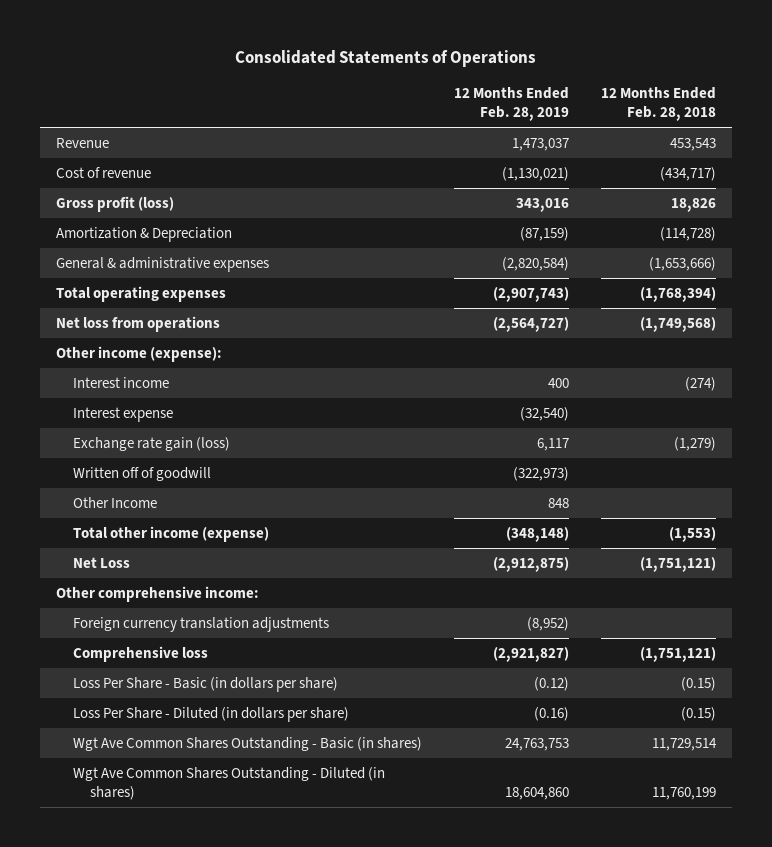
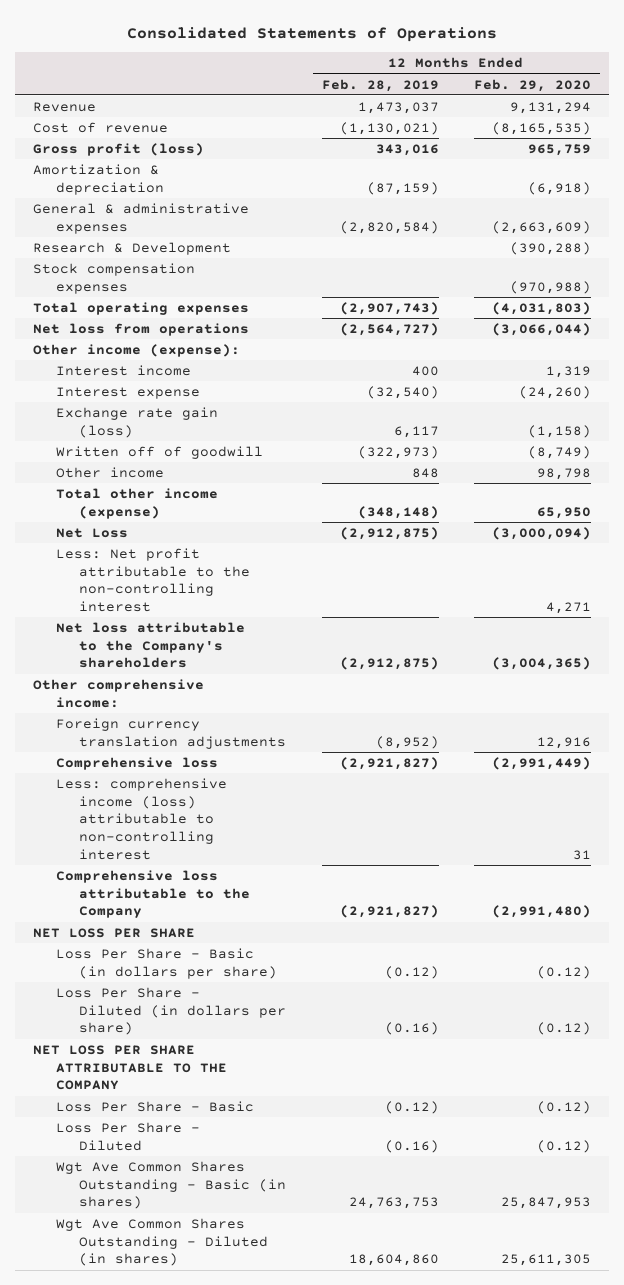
- | 12 Months Ended Feb. 28, 2019 | 12 Months Ended Feb. 28, 2018
+ | 12 Months Ended Feb. 28, 2019 | 12 Months Ended Feb. 29, 2020
- Amortization & Depreciation | (87,159) | (114,728)
+ Amortization & depreciation | (87,159) | (6,918)
+ Research & Development | | (390,288)
+ Stock compensation expenses | | (970,988)
- Other Income | 848 |
+ Other income | 848 | 98,798
+ Less: Net profit attributable to the non-controlling interest | | 4,271
+ Net loss attributable to the Company's shareholders | (2,912,875) | (3,004,365)
+ Less: comprehensive income (loss) attributable to non-controlling interest | | 31
+ Comprehensive loss attributable to the Company | (2,921,827) | (2,991,480)
+ NET LOSS PER SHARE
+ NET LOSS PER SHARE ATTRIBUTABLE TO THE COMPANY
+ Loss Per Share - Basic | (0.12) | (0.12)
+ Loss Per Share - Diluted | (0.16) | (0.12)

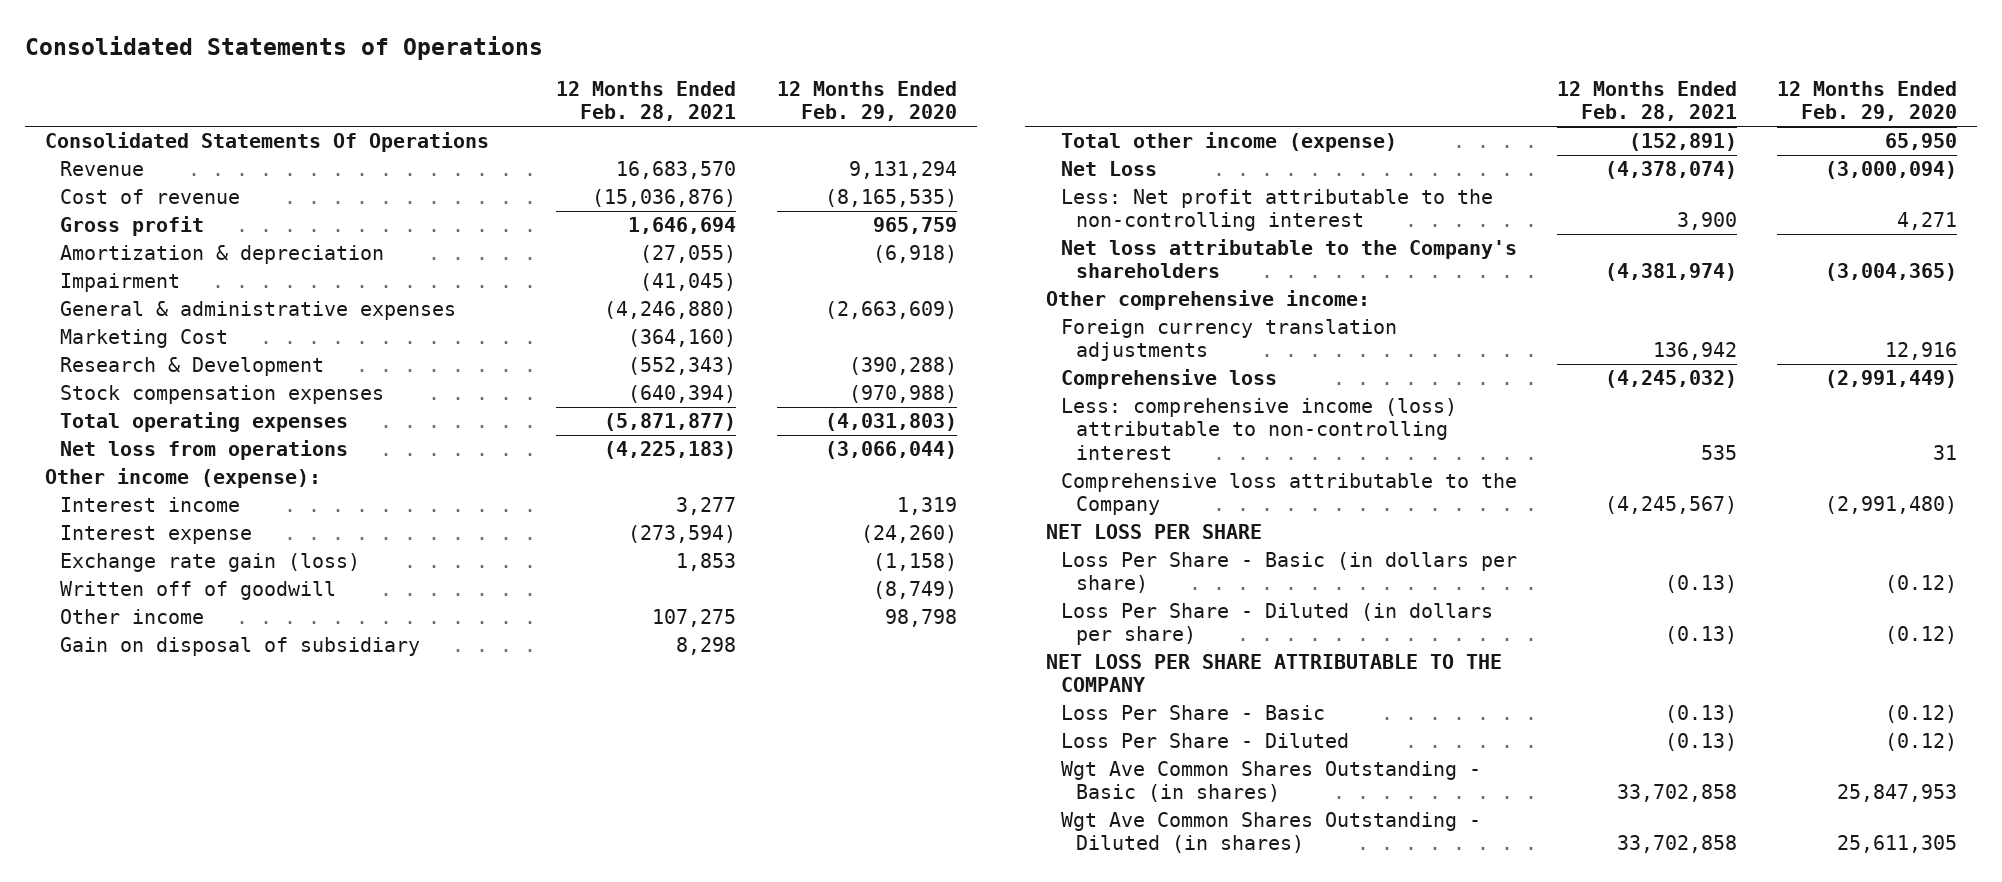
- | 12 Months Ended Feb. 28, 2019 | 12 Months Ended Feb. 29, 2020
+ | 12 Months Ended Feb. 28, 2021 | 12 Months Ended Feb. 29, 2020
+ Consolidated Statements Of Operations
- Gross profit (loss) | 343,016 | 965,759
+ Gross profit | 1,646,694 | 965,759
+ Impairment | (41,045) |
+ Marketing Cost | (364,160) |
+ Gain on disposal of subsidiary | 8,298 |

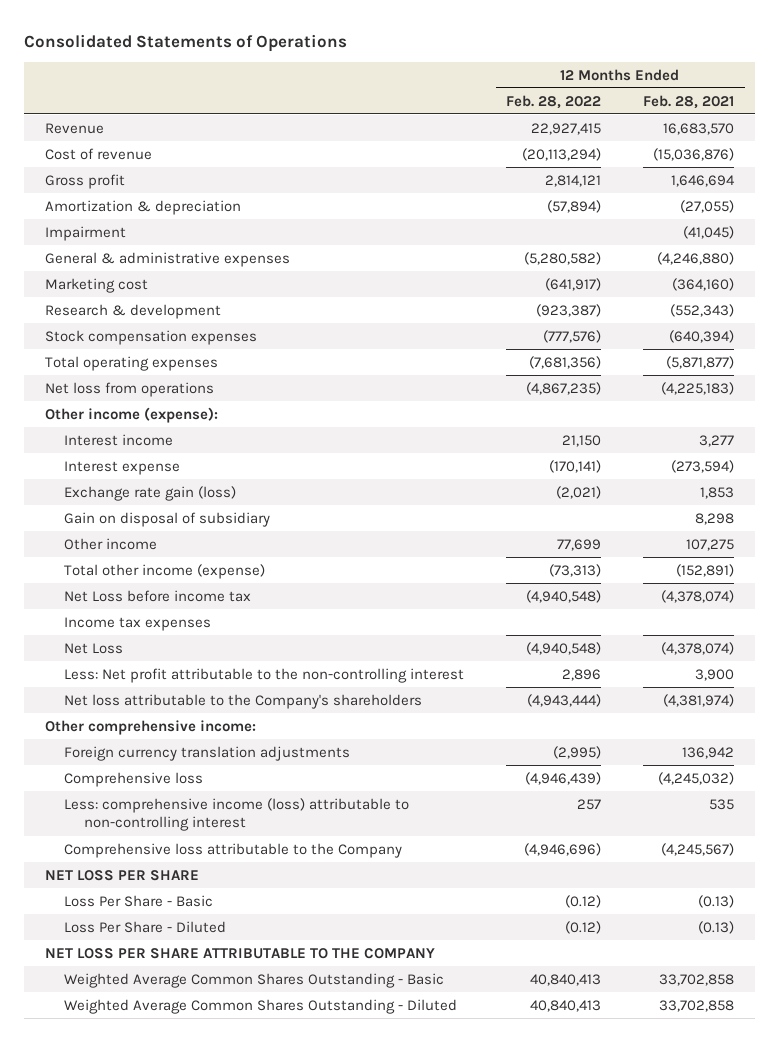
- | 12 Months Ended Feb. 28, 2021 | 12 Months Ended Feb. 29, 2020
+ | 12 Months Ended Feb. 28, 2022 | 12 Months Ended Feb. 28, 2021
- Consolidated Statements Of Operations
- Marketing Cost | (364,160) |
- Research & Development | (552,343) | (390,288)
+ Marketing cost | (641,917) | (364,160)
+ Research & development | (923,387) | (552,343)
- Written off of goodwill | | (8,749)
moved down: Other income | 77,699 | 107,275
+ Net Loss before income tax | (4,940,548) | (4,378,074)
+ Income tax expenses
- Loss Per Share - Basic (in dollars per share) | (0.13) | (0.12)
- Loss Per Share - Diluted (in dollars per share) | (0.13) | (0.12)
- Wgt Ave Common Shares Outstanding - Basic (in shares) | 33,702,858 | 25,847,953
- Wgt Ave Common Shares Outstanding - Diluted (in shares) | 33,702,858 | 25,611,305
moved down: NET LOSS PER SHARE ATTRIBUTABLE TO THE COMPANY
+ Weighted Average Common Shares Outstanding - Basic | 40,840,413 | 33,702,858
+ Weighted Average Common Shares Outstanding - Diluted | 40,840,413 | 33,702,858

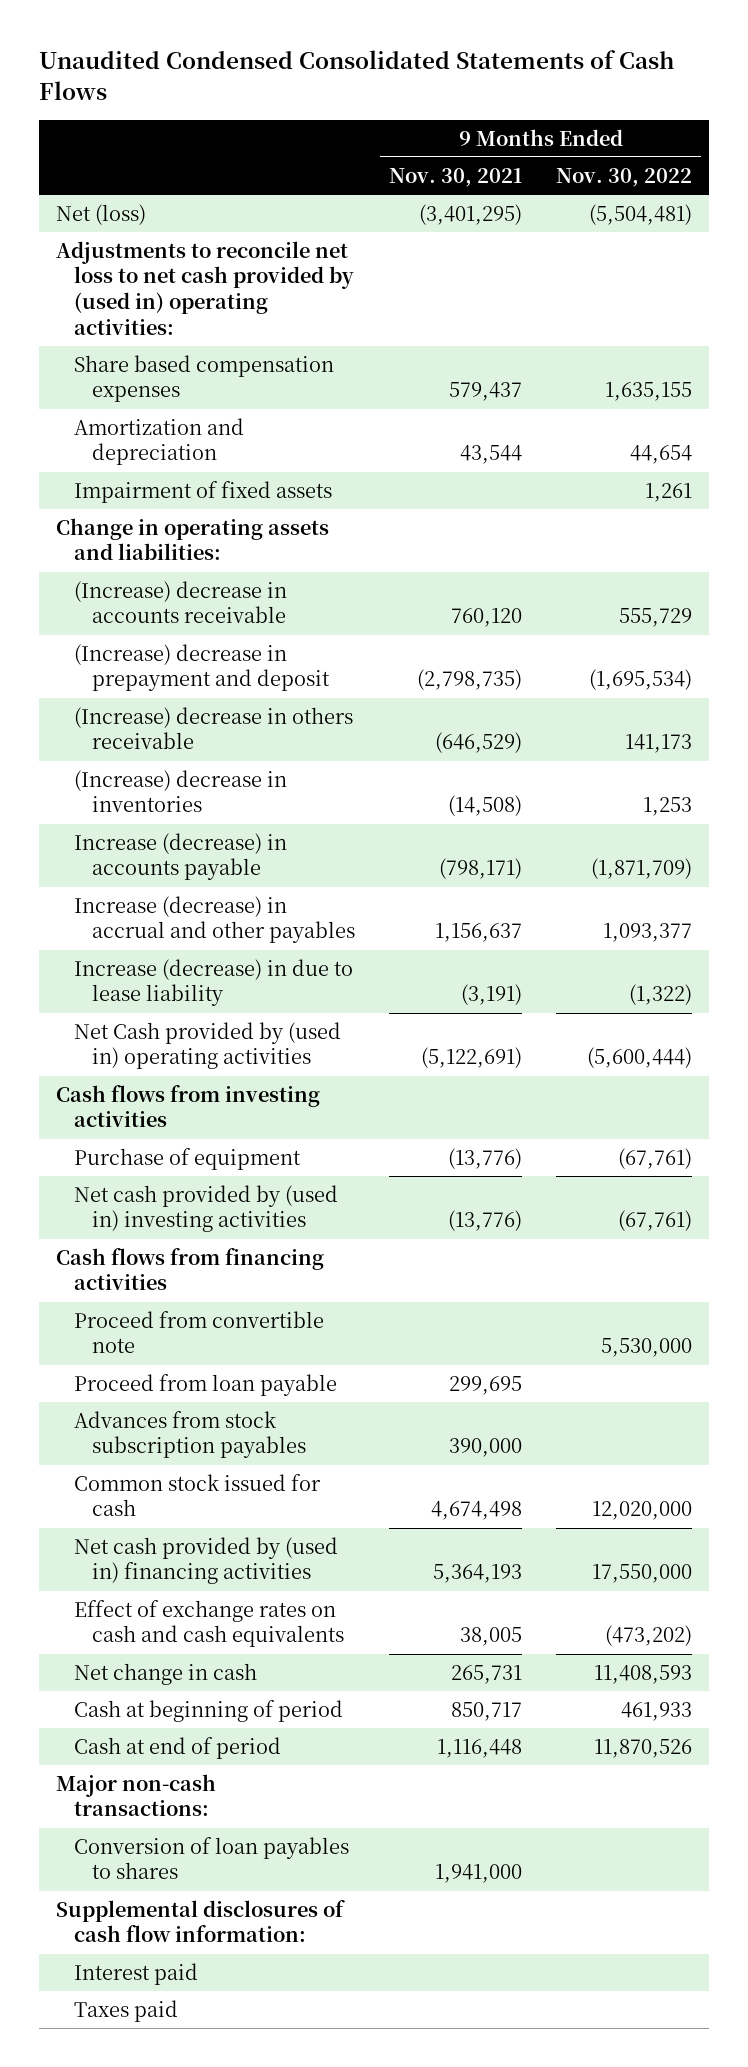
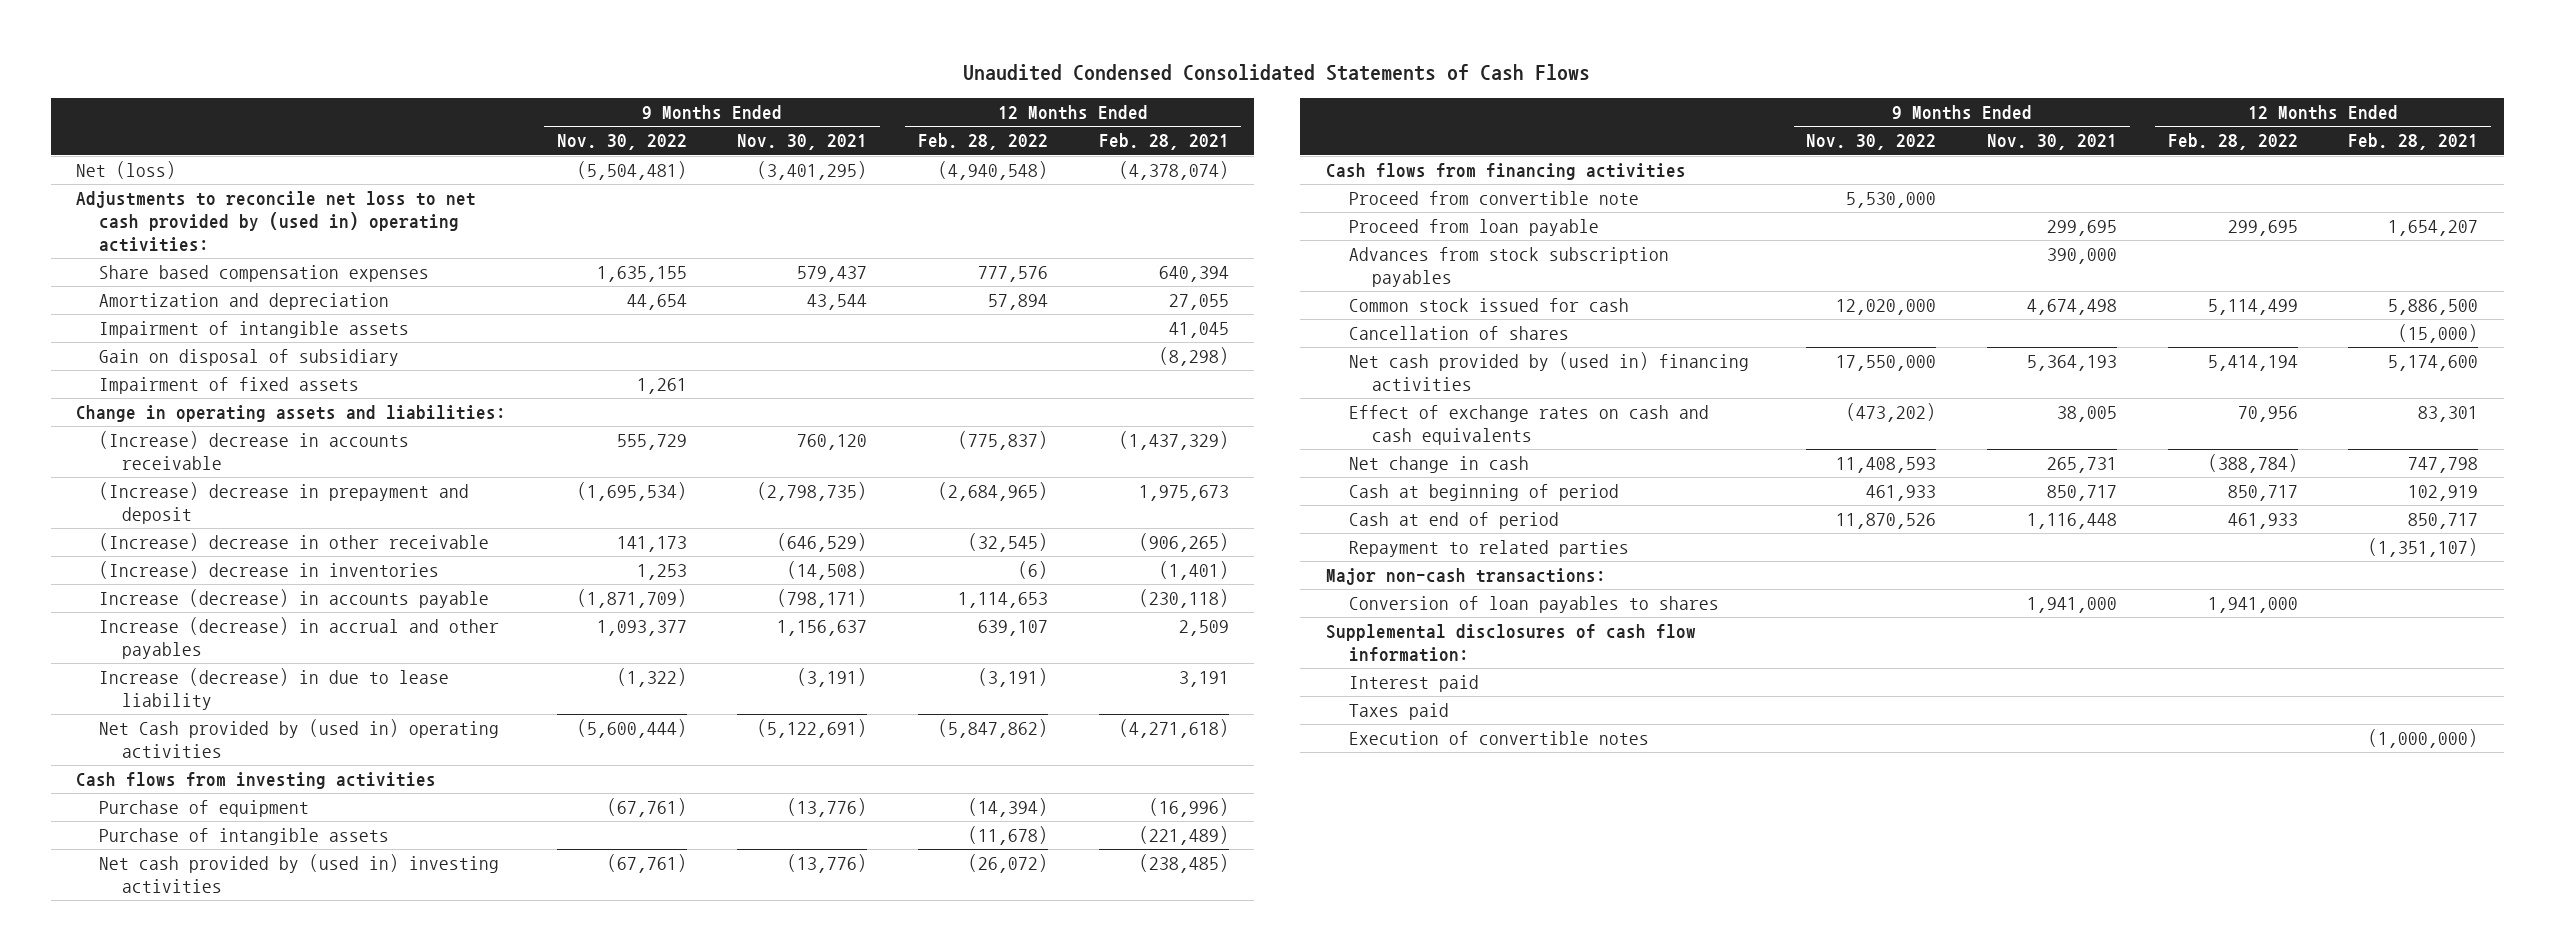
- | 9 Months Ended Nov. 30, 2021 | 9 Months Ended Nov. 30, 2022
+ | 9 Months Ended Nov. 30, 2022 | 9 Months Ended Nov. 30, 2021 | 12 Months Ended Feb. 28, 2022 | 12 Months Ended Feb. 28, 2021
+ Impairment of intangible assets | | | | 41,045
+ Gain on disposal of subsidiary | | | | (8,298)
- (Increase) decrease in others receivable | (646,529) | 141,173
+ (Increase) decrease in other receivable | 141,173 | (646,529) | (32,545) | (906,265)
+ Purchase of intangible assets | | | (11,678) | (221,489)
+ Cancellation of shares | | | | (15,000)
+ Repayment to related parties | | | | (1,351,107)
+ Execution of convertible notes | | | | (1,000,000)

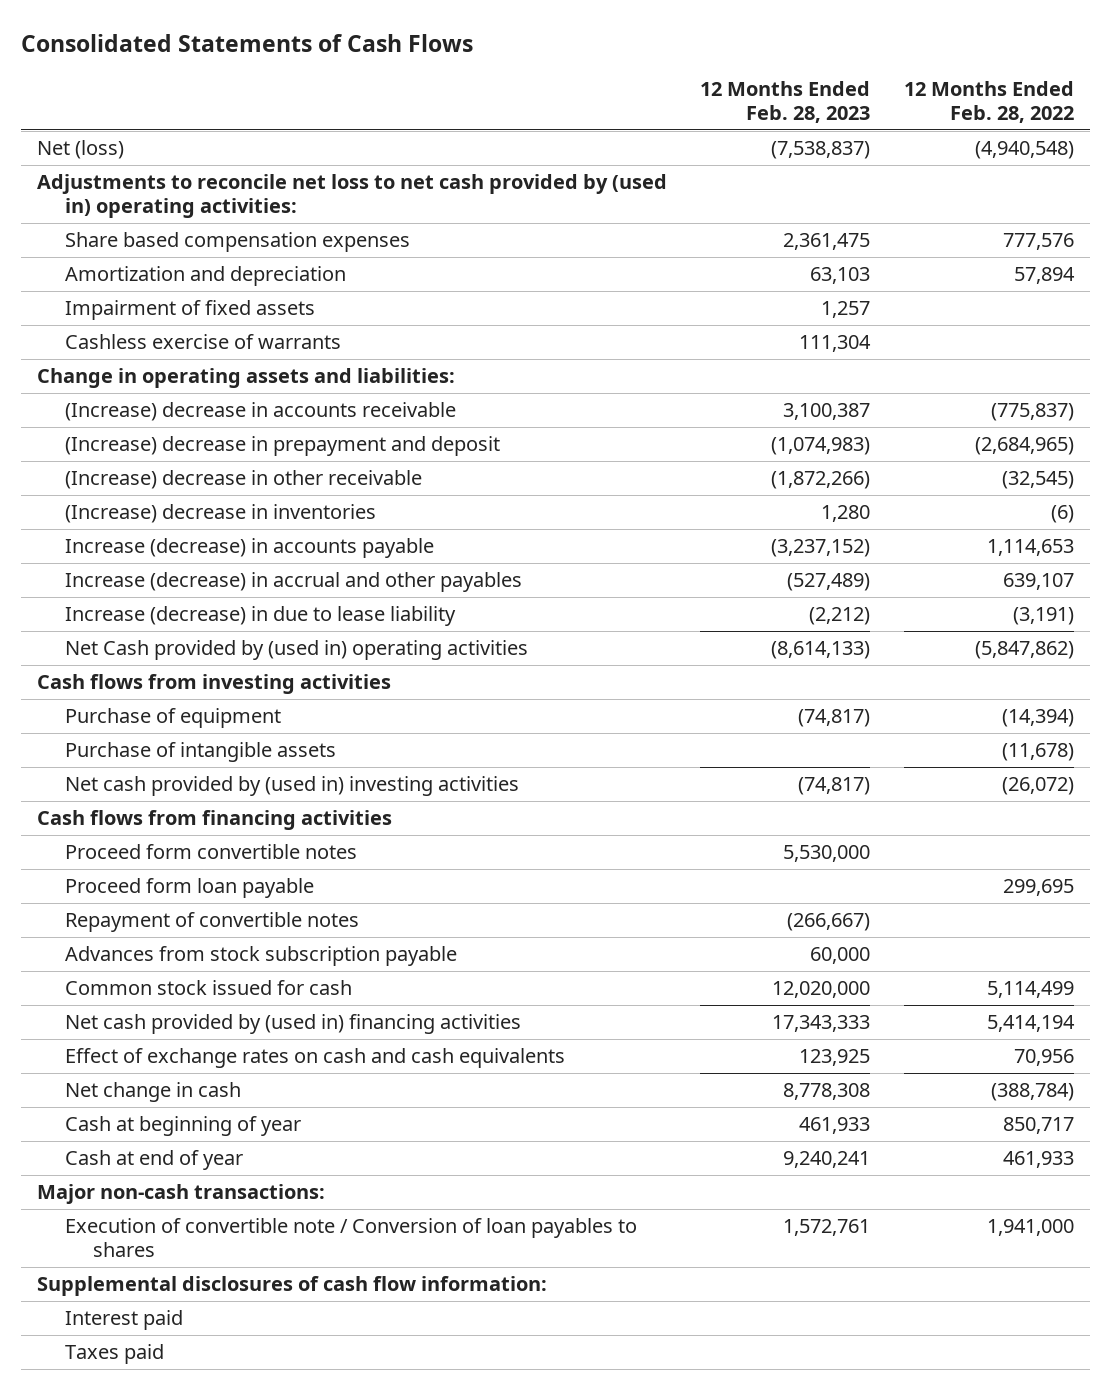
- Unaudited Condensed Consolidated Statements of Cash Flows
+ Consolidated Statements of Cash Flows
- | 9 Months Ended Nov. 30, 2022 | 9 Months Ended Nov. 30, 2021 | 12 Months Ended Feb. 28, 2022 | 12 Months Ended Feb. 28, 2021
+ | 12 Months Ended Feb. 28, 2023 | 12 Months Ended Feb. 28, 2022
- Impairment of intangible assets | | | | 41,045
- Gain on disposal of subsidiary | | | | (8,298)
+ Cashless exercise of warrants | 111,304 |
- Proceed from convertible note | 5,530,000 | | |
- Proceed from loan payable | | 299,695 | 299,695 | 1,654,207
- Advances from stock subscription payables | | 390,000 | |
+ Proceed form convertible notes | 5,530,000 |
+ Proceed form loan payable | | 299,695
+ Repayment of convertible notes | (266,667) |
+ Advances from stock subscription payable | 60,000 |
- Cancellation of shares | | | | (15,000)
- Cash at beginning of period | 461,933 | 850,717 | 850,717 | 102,919
- Cash at end of period | 11,870,526 | 1,116,448 | 461,933 | 850,717
- Repayment to related parties | | | | (1,351,107)
+ Cash at beginning of year | 461,933 | 850,717
+ Cash at end of year | 9,240,241 | 461,933
- Conversion of loan payables to shares | | 1,941,000 | 1,941,000 |
+ Execution of convertible note / Conversion of loan payables to shares | 1,572,761 | 1,941,000
- Execution of convertible notes | | | | (1,000,000)

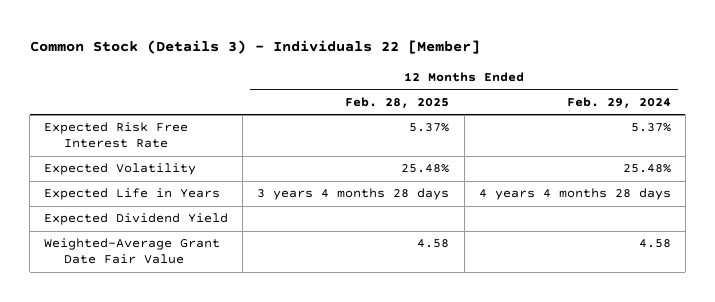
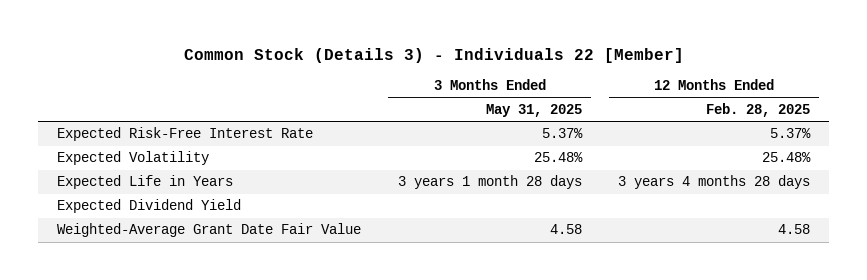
- | 12 Months Ended Feb. 28, 2025 | 12 Months Ended Feb. 29, 2024
+ | 3 Months Ended May 31, 2025 | 12 Months Ended Feb. 28, 2025
- Expected Risk Free Interest Rate | 5.37% | 5.37%
+ Expected Risk-Free Interest Rate | 5.37% | 5.37%

